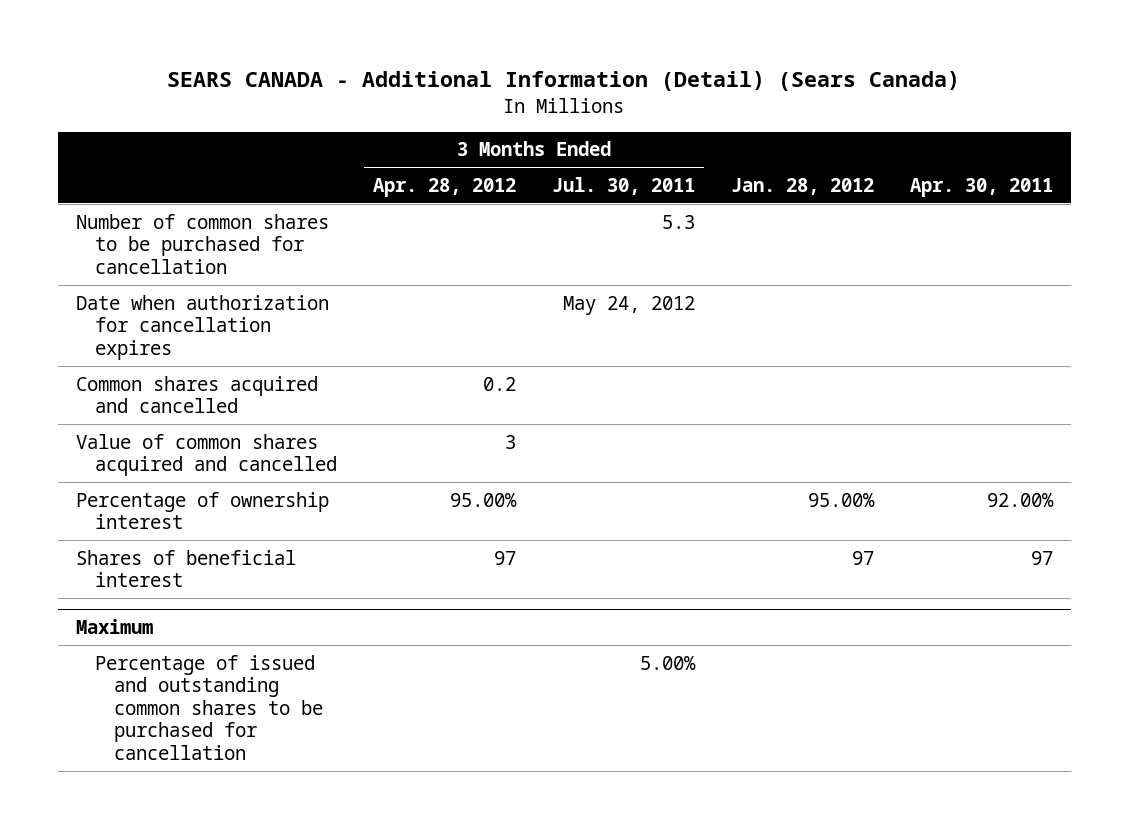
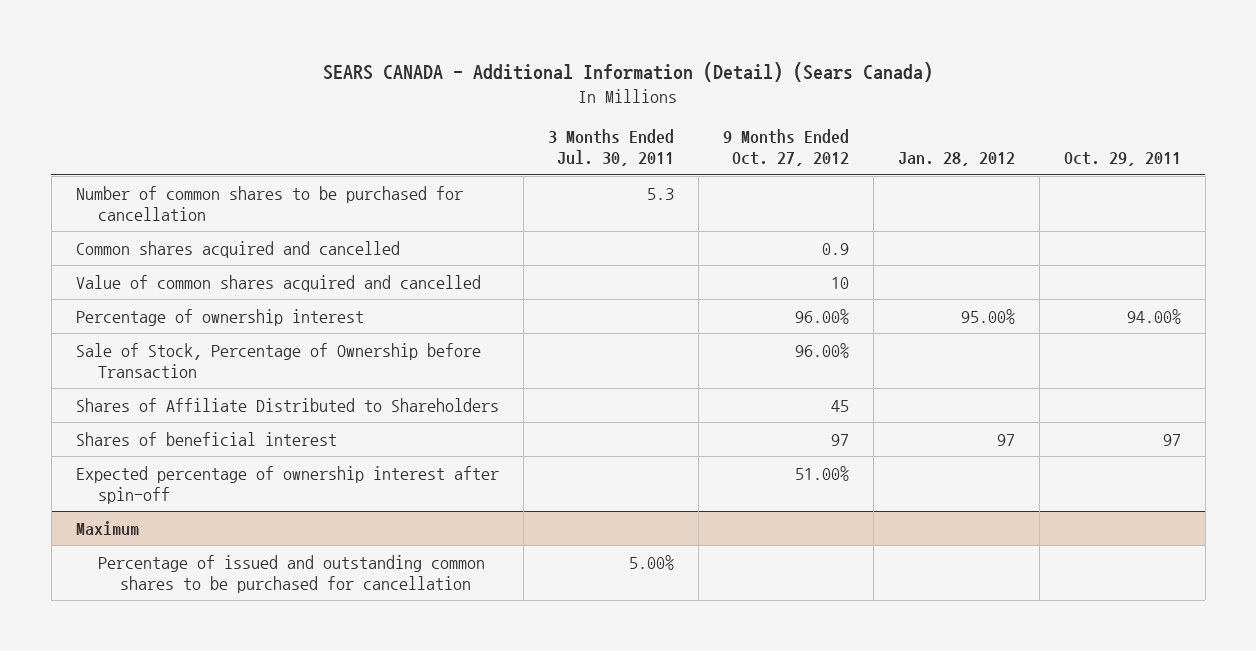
- | 3 Months Ended Apr. 28, 2012 | 3 Months Ended Jul. 30, 2011 | Jan. 28, 2012 | Apr. 30, 2011
+ | 3 Months Ended Jul. 30, 2011 | 9 Months Ended Oct. 27, 2012 | Jan. 28, 2012 | Oct. 29, 2011
- Date when authorization for cancellation expires | | May 24, 2012 | |
+ Sale of Stock, Percentage of Ownership before Transaction | | 96.00% | |
+ Shares of Affiliate Distributed to Shareholders | | 45 | |
+ Expected percentage of ownership interest after spin-off | | 51.00% | |

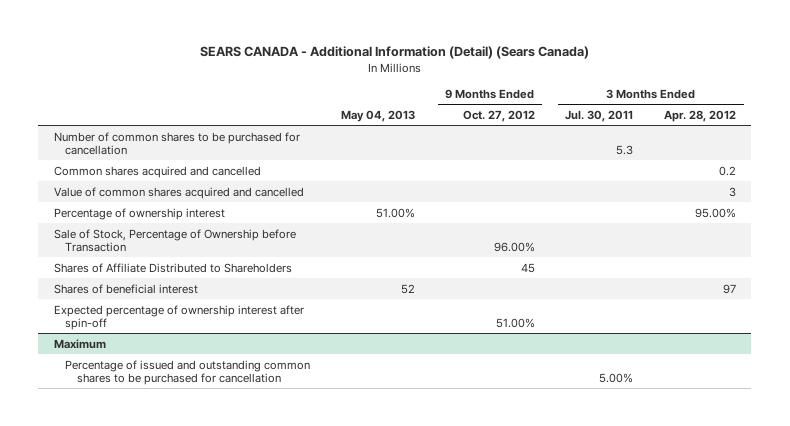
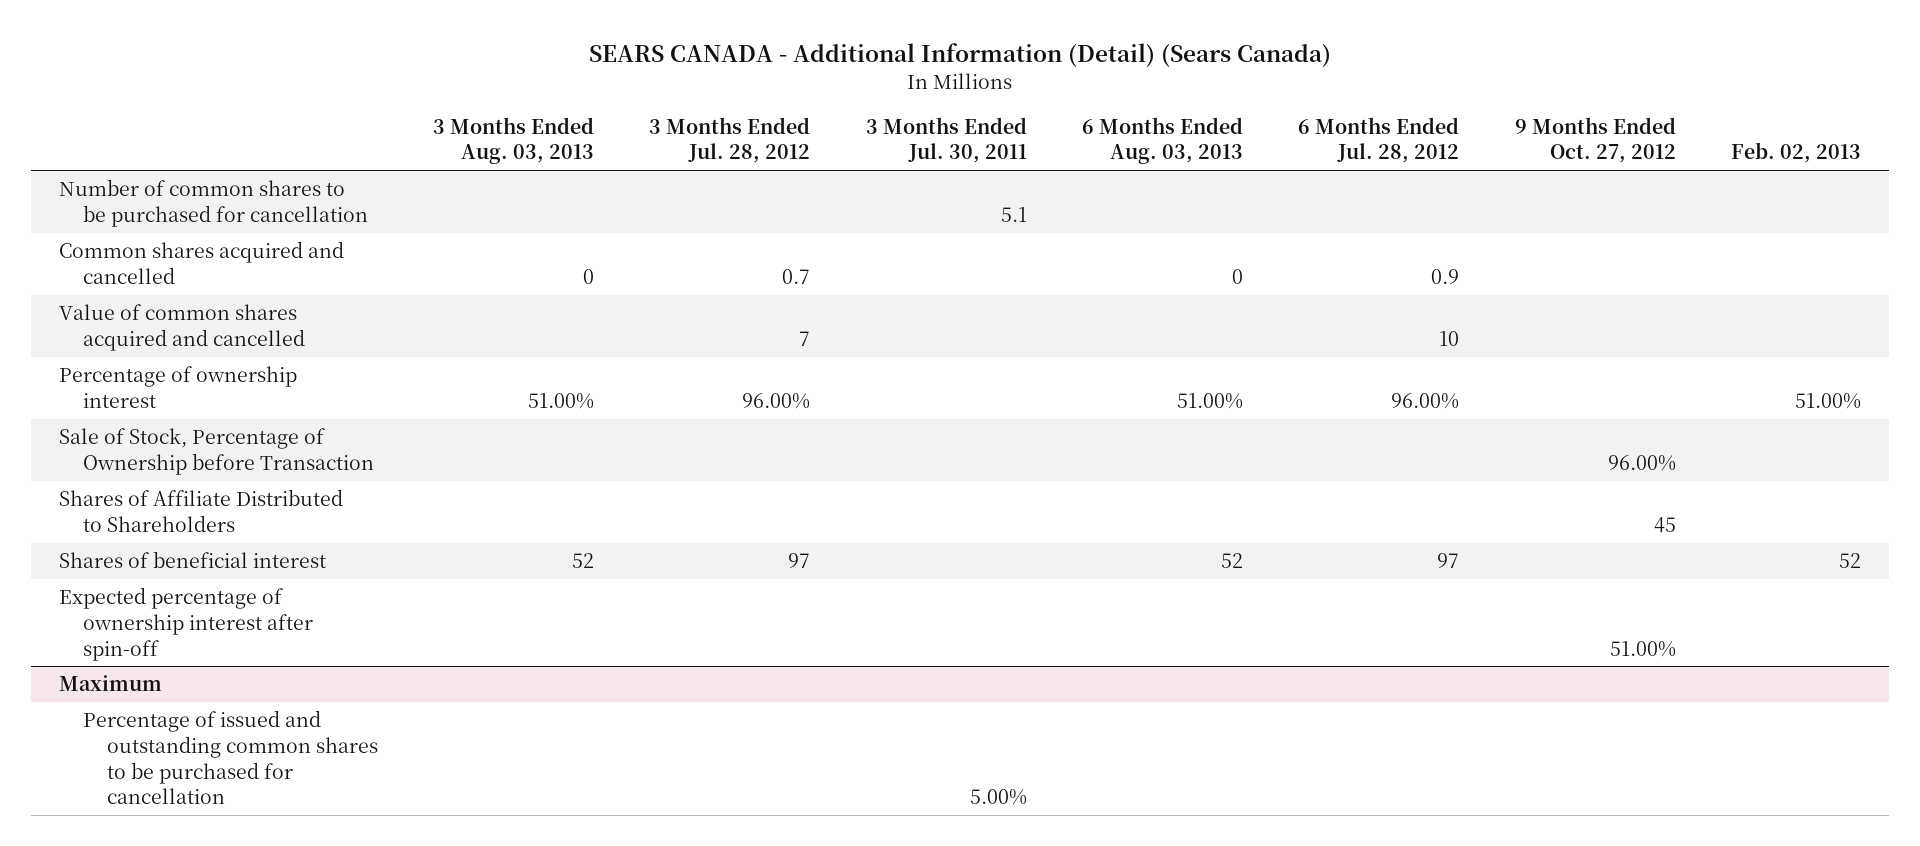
- | May 04, 2013 | 9 Months Ended Oct. 27, 2012 | 3 Months Ended Jul. 30, 2011 | 3 Months Ended Apr. 28, 2012
+ | 3 Months Ended Aug. 03, 2013 | 3 Months Ended Jul. 28, 2012 | 3 Months Ended Jul. 30, 2011 | 6 Months Ended Aug. 03, 2013 | 6 Months Ended Jul. 28, 2012 | 9 Months Ended Oct. 27, 2012 | Feb. 02, 2013
- Number of common shares to be purchased for cancellation | | | 5.3 |
+ Number of common shares to be purchased for cancellation | | | 5.1 | | | |

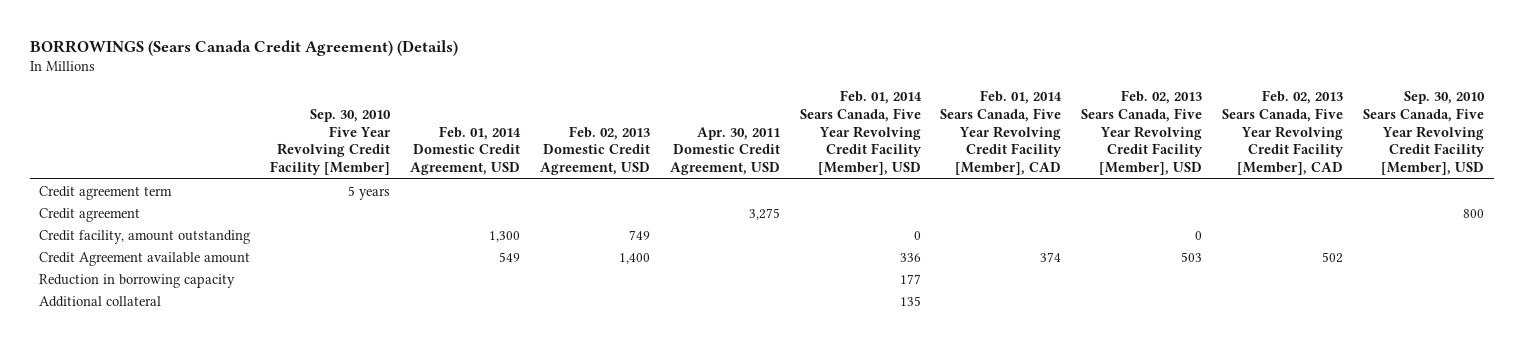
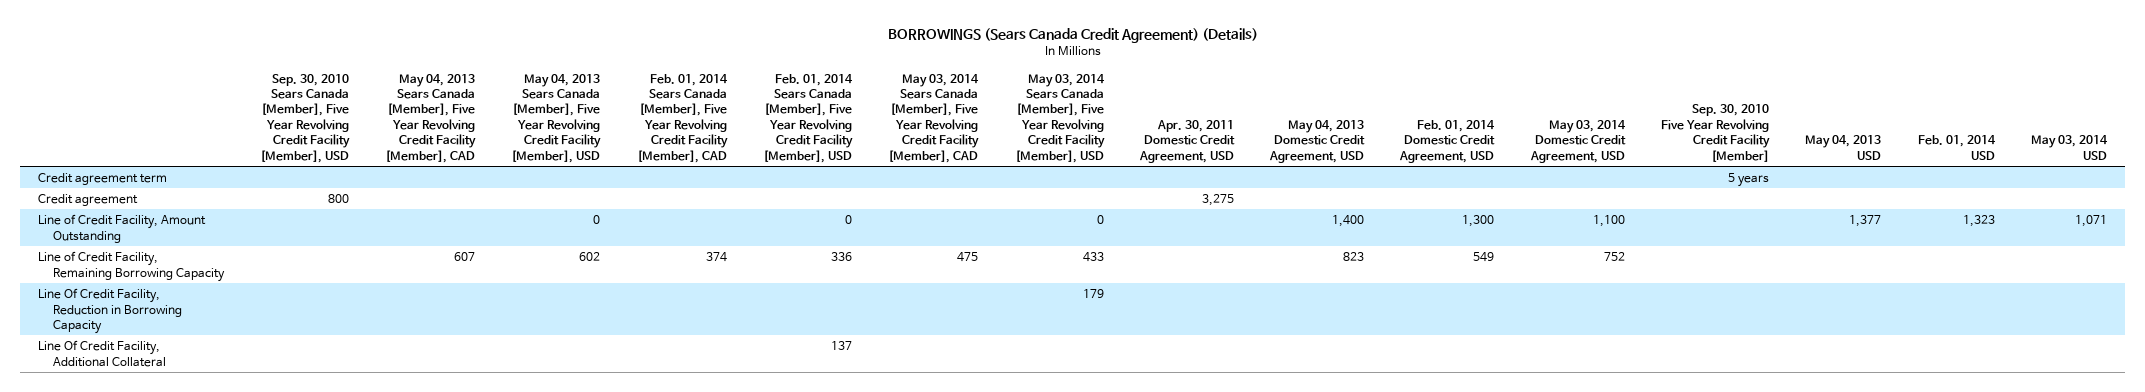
- | Sep. 30, 2010 Five Year Revolving Credit Facility [Member] | Feb. 01, 2014 Domestic Credit Agreement, USD | Feb. 02, 2013 Domestic Credit Agreement, USD | Apr. 30, 2011 Domestic Credit Agreement, USD | Feb. 01, 2014 Sears Canada, Five Year Revolving Credit Facility [Member], USD | Feb. 01, 2014 Sears Canada, Five Year Revolving Credit Facility [Member], CAD | Feb. 02, 2013 Sears Canada, Five Year Revolving Credit Facility [Member], USD | Feb. 02, 2013 Sears Canada, Five Year Revolving Credit Facility [Member], CAD | Sep. 30, 2010 Sears Canada, Five Year Revolving Credit Facility [Member], USD
+ | Sep. 30, 2010 Sears Canada [Member], Five Year Revolving Credit Facility [Member], USD | May 04, 2013 Sears Canada [Member], Five Year Revolving Credit Facility [Member], CAD | May 04, 2013 Sears Canada [Member], Five Year Revolving Credit Facility [Member], USD | Feb. 01, 2014 Sears Canada [Member], Five Year Revolving Credit Facility [Member], CAD | Feb. 01, 2014 Sears Canada [Member], Five Year Revolving Credit Facility [Member], USD | May 03, 2014 Sears Canada [Member], Five Year Revolving Credit Facility [Member], CAD | May 03, 2014 Sears Canada [Member], Five Year Revolving Credit Facility [Member], USD | Apr. 30, 2011 Domestic Credit Agreement, USD | May 04, 2013 Domestic Credit Agreement, USD | Feb. 01, 2014 Domestic Credit Agreement, USD | May 03, 2014 Domestic Credit Agreement, USD | Sep. 30, 2010 Five Year Revolving Credit Facility [Member] | May 04, 2013 USD | Feb. 01, 2014 USD | May 03, 2014 USD
- Credit facility, amount outstanding | | 1,300 | 749 | | 0 | | 0 | |
- Credit Agreement available amount | | 549 | 1,400 | | 336 | 374 | 503 | 502 |
- Reduction in borrowing capacity | | | | | 177 | | | |
- Additional collateral | | | | | 135 | | | |
+ Line of Credit Facility, Amount Outstanding | | | 0 | | 0 | | 0 | | 1,400 | 1,300 | 1,100 | | 1,377 | 1,323 | 1,071
+ Line of Credit Facility, Remaining Borrowing Capacity | | 607 | 602 | 374 | 336 | 475 | 433 | | 823 | 549 | 752 | | | |
+ Line Of Credit Facility, Reduction in Borrowing Capacity | | | | | | | 179 | | | | | | | |
+ Line Of Credit Facility, Additional Collateral | | | | | 137 | | | | | | | | | |

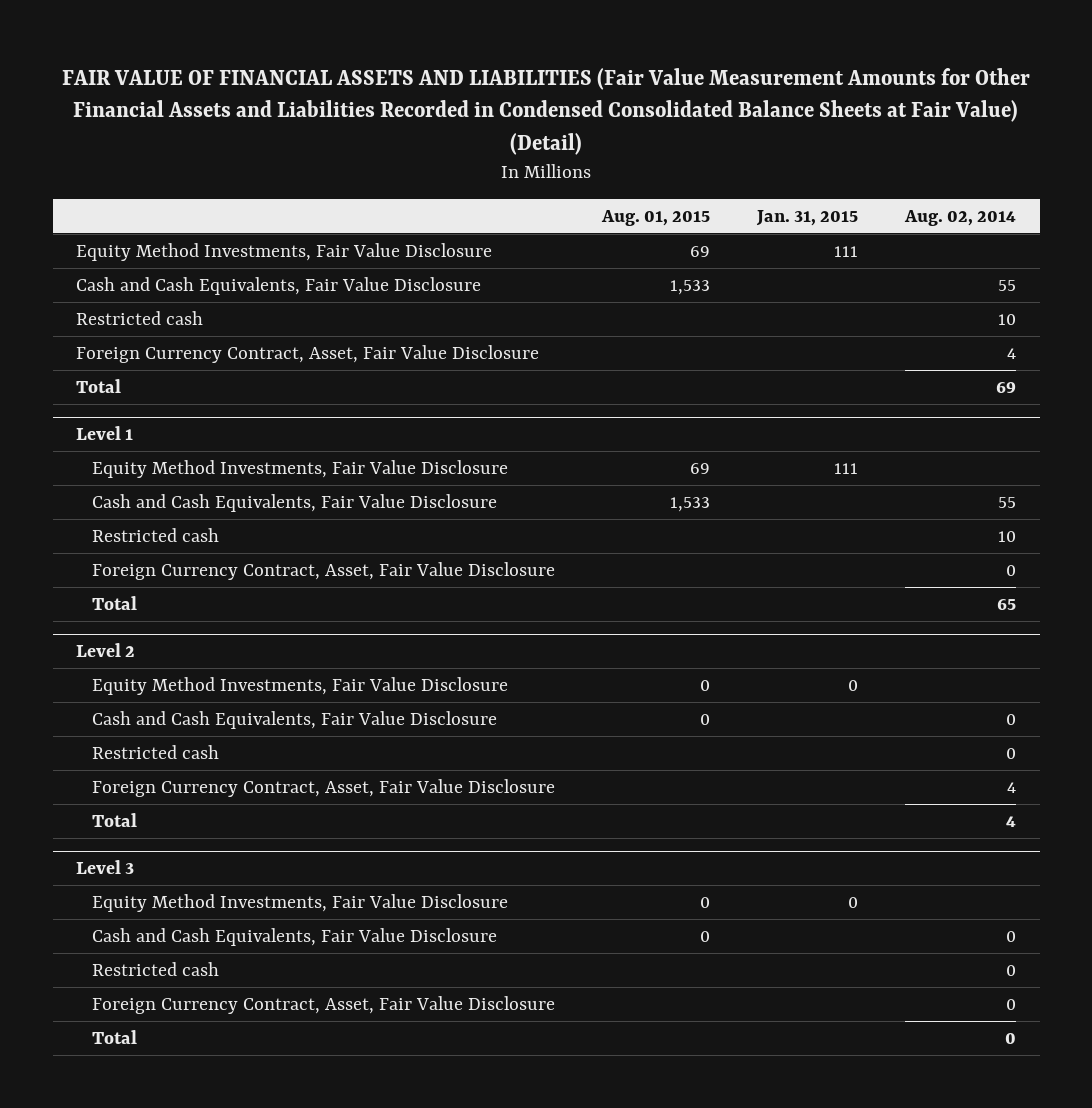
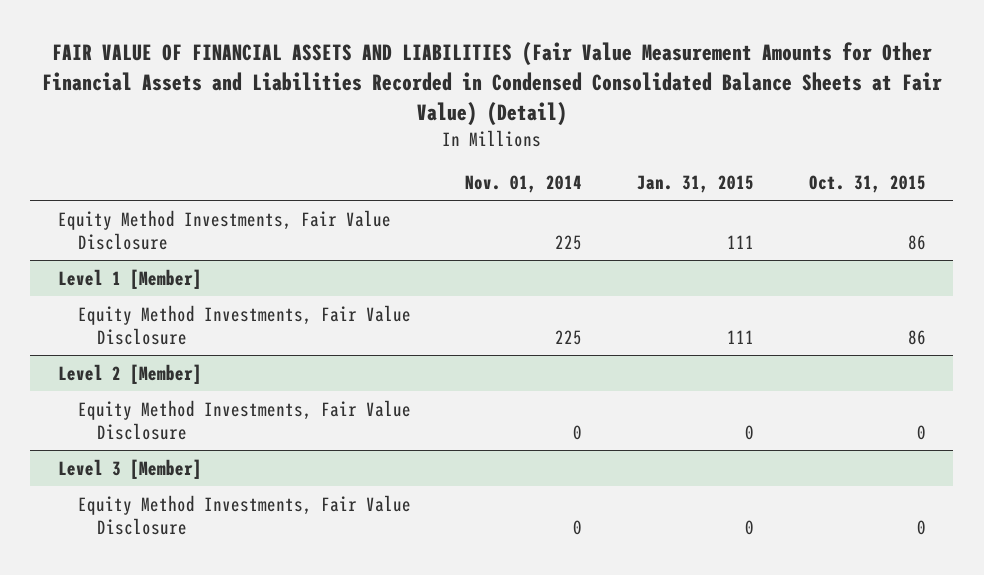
- | Aug. 01, 2015 | Jan. 31, 2015 | Aug. 02, 2014
+ | Nov. 01, 2014 | Jan. 31, 2015 | Oct. 31, 2015
- Cash and Cash Equivalents, Fair Value Disclosure | 1,533 | | 55
- Restricted cash | | | 10
- Foreign Currency Contract, Asset, Fair Value Disclosure | | | 4
- Total | | | 69
- Level 1
+ Level 1 [Member]
- Cash and Cash Equivalents, Fair Value Disclosure | 1,533 | | 55
- Restricted cash | | | 10
- Foreign Currency Contract, Asset, Fair Value Disclosure | | | 0
- Total | | | 65
- Level 2
+ Level 2 [Member]
- Cash and Cash Equivalents, Fair Value Disclosure | 0 | | 0
- Restricted cash | | | 0
- Foreign Currency Contract, Asset, Fair Value Disclosure | | | 4
- Total | | | 4
- Level 3
+ Level 3 [Member]
- Cash and Cash Equivalents, Fair Value Disclosure | 0 | | 0
- Restricted cash | | | 0
- Foreign Currency Contract, Asset, Fair Value Disclosure | | | 0
- Total | | | 0

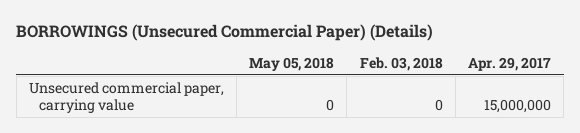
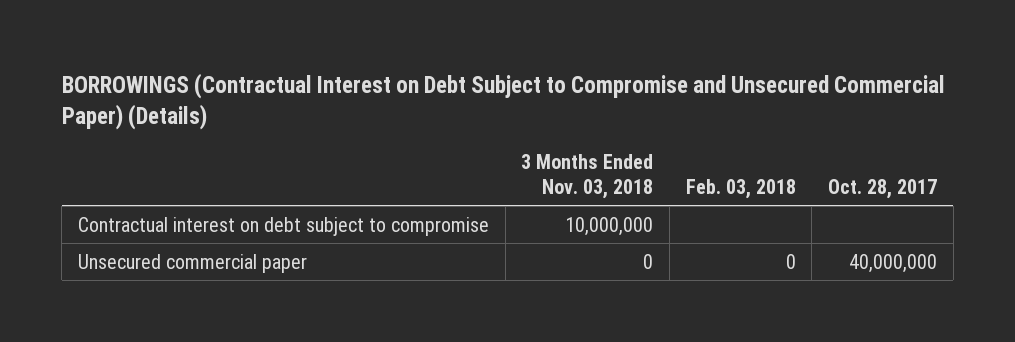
- BORROWINGS (Unsecured Commercial Paper) (Details)
+ BORROWINGS (Contractual Interest on Debt Subject to Compromise and Unsecured Commercial Paper) (Details)
- | May 05, 2018 | Feb. 03, 2018 | Apr. 29, 2017
+ | 3 Months Ended Nov. 03, 2018 | Feb. 03, 2018 | Oct. 28, 2017
- Unsecured commercial paper, carrying value | 0 | 0 | 15,000,000
+ Contractual interest on debt subject to compromise | 10,000,000 | |
+ Unsecured commercial paper | 0 | 0 | 40,000,000

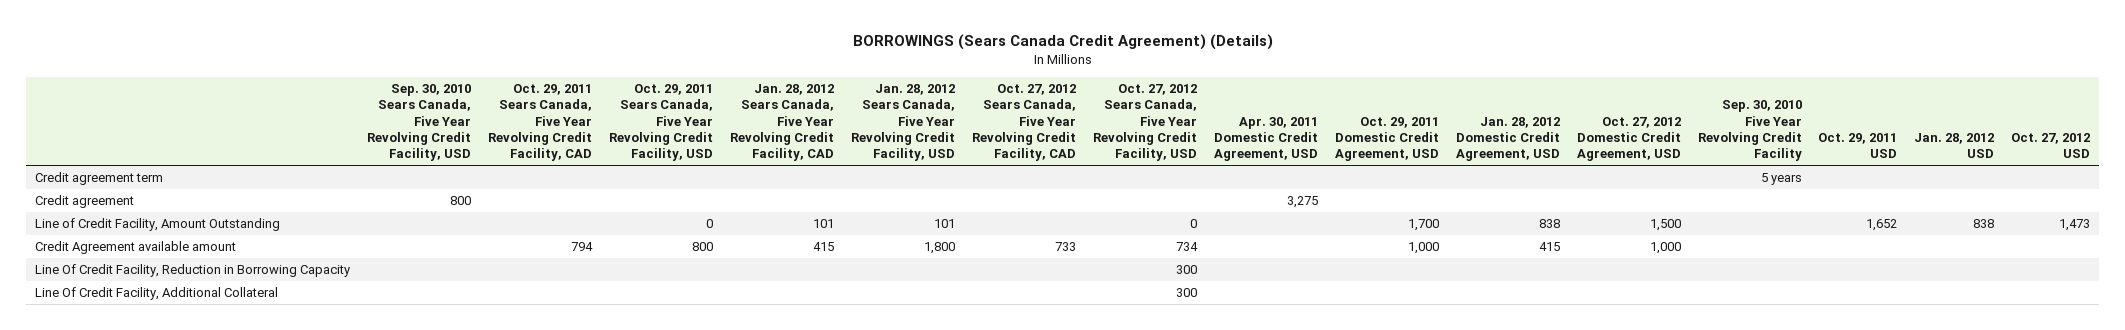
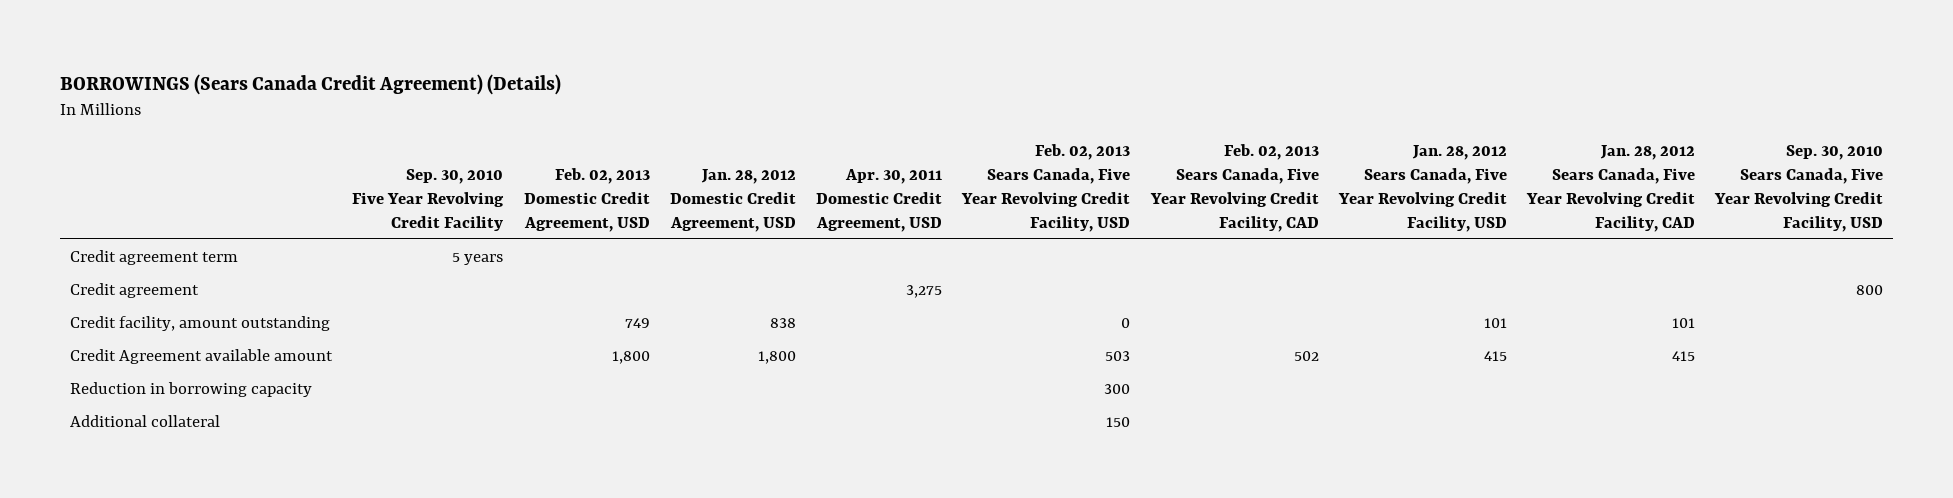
- | Sep. 30, 2010 Sears Canada, Five Year Revolving Credit Facility, USD | Oct. 29, 2011 Sears Canada, Five Year Revolving Credit Facility, CAD | Oct. 29, 2011 Sears Canada, Five Year Revolving Credit Facility, USD | Jan. 28, 2012 Sears Canada, Five Year Revolving Credit Facility, CAD | Jan. 28, 2012 Sears Canada, Five Year Revolving Credit Facility, USD | Oct. 27, 2012 Sears Canada, Five Year Revolving Credit Facility, CAD | Oct. 27, 2012 Sears Canada, Five Year Revolving Credit Facility, USD | Apr. 30, 2011 Domestic Credit Agreement, USD | Oct. 29, 2011 Domestic Credit Agreement, USD | Jan. 28, 2012 Domestic Credit Agreement, USD | Oct. 27, 2012 Domestic Credit Agreement, USD | Sep. 30, 2010 Five Year Revolving Credit Facility | Oct. 29, 2011 USD | Jan. 28, 2012 USD | Oct. 27, 2012 USD
+ | Sep. 30, 2010 Five Year Revolving Credit Facility | Feb. 02, 2013 Domestic Credit Agreement, USD | Jan. 28, 2012 Domestic Credit Agreement, USD | Apr. 30, 2011 Domestic Credit Agreement, USD | Feb. 02, 2013 Sears Canada, Five Year Revolving Credit Facility, USD | Feb. 02, 2013 Sears Canada, Five Year Revolving Credit Facility, CAD | Jan. 28, 2012 Sears Canada, Five Year Revolving Credit Facility, USD | Jan. 28, 2012 Sears Canada, Five Year Revolving Credit Facility, CAD | Sep. 30, 2010 Sears Canada, Five Year Revolving Credit Facility, USD
- Line of Credit Facility, Amount Outstanding | | | 0 | 101 | 101 | | 0 | | 1,700 | 838 | 1,500 | | 1,652 | 838 | 1,473
- Credit Agreement available amount | | 794 | 800 | 415 | 1,800 | 733 | 734 | | 1,000 | 415 | 1,000 | | | |
- Line Of Credit Facility, Reduction in Borrowing Capacity | | | | | | | 300 | | | | | | | |
- Line Of Credit Facility, Additional Collateral | | | | | | | 300 | | | | | | | |
+ Credit facility, amount outstanding | | 749 | 838 | | 0 | | 101 | 101 |
+ Credit Agreement available amount | | 1,800 | 1,800 | | 503 | 502 | 415 | 415 |
+ Reduction in borrowing capacity | | | | | 300 | | | |
+ Additional collateral | | | | | 150 | | | |

